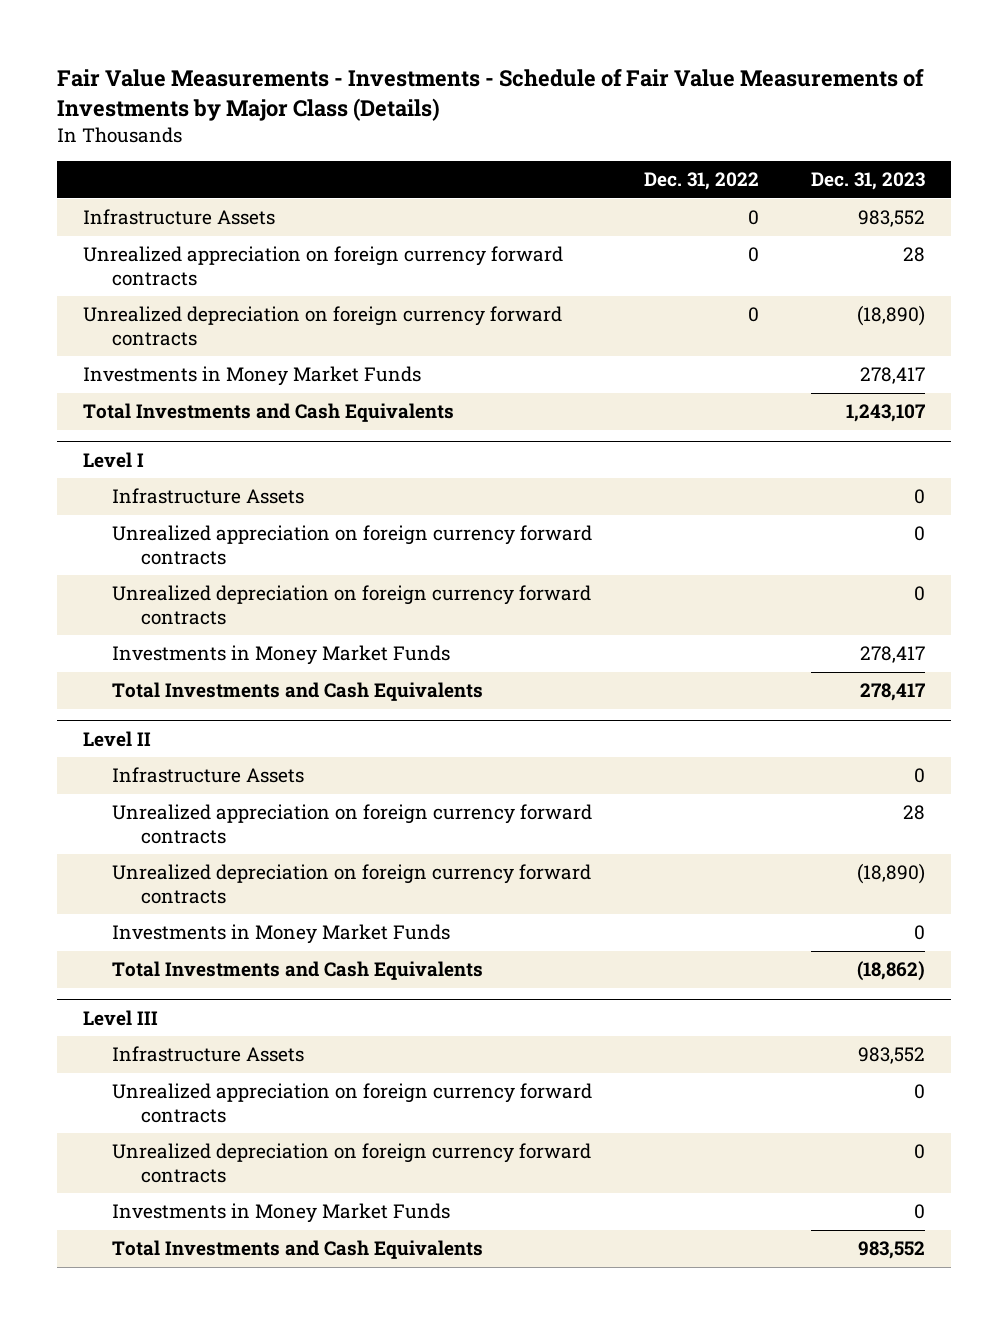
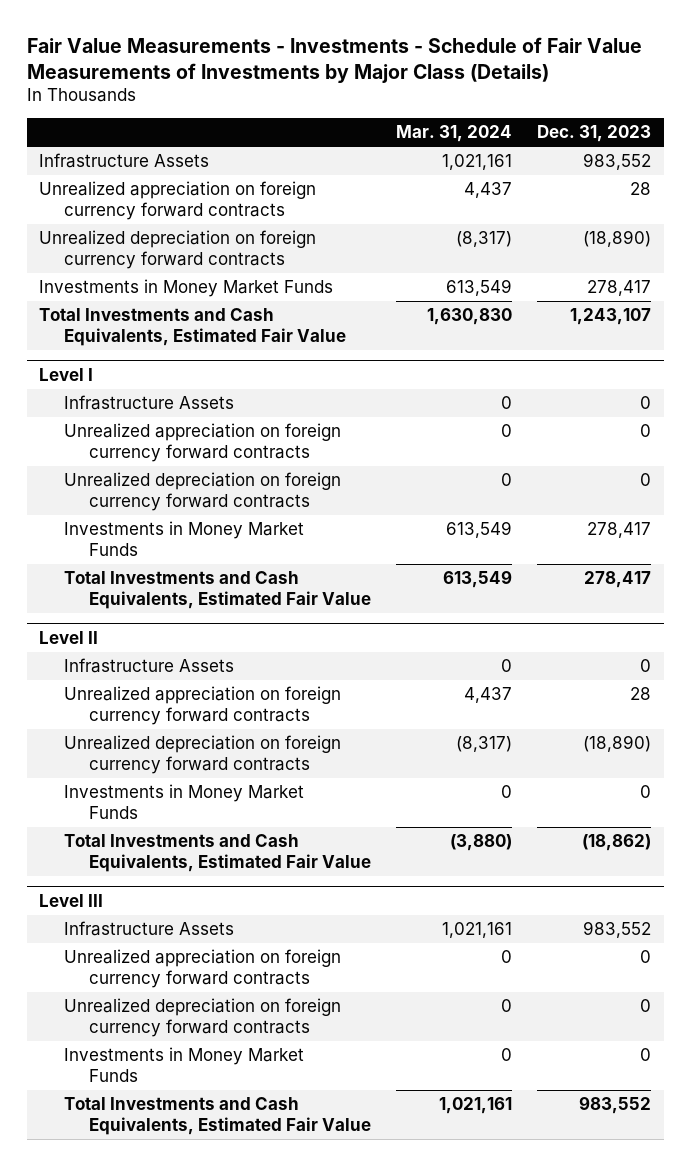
- | Dec. 31, 2022 | Dec. 31, 2023
+ | Mar. 31, 2024 | Dec. 31, 2023
- Total Investments and Cash Equivalents | | 1,243,107
+ Total Investments and Cash Equivalents, Estimated Fair Value | 1,630,830 | 1,243,107
@ Level I
- Total Investments and Cash Equivalents | | 278,417
+ Total Investments and Cash Equivalents, Estimated Fair Value | 613,549 | 278,417
@ Level II
- Total Investments and Cash Equivalents | | (18,862)
+ Total Investments and Cash Equivalents, Estimated Fair Value | (3,880) | (18,862)
@ Level III
- Total Investments and Cash Equivalents | | 983,552
+ Total Investments and Cash Equivalents, Estimated Fair Value | 1,021,161 | 983,552

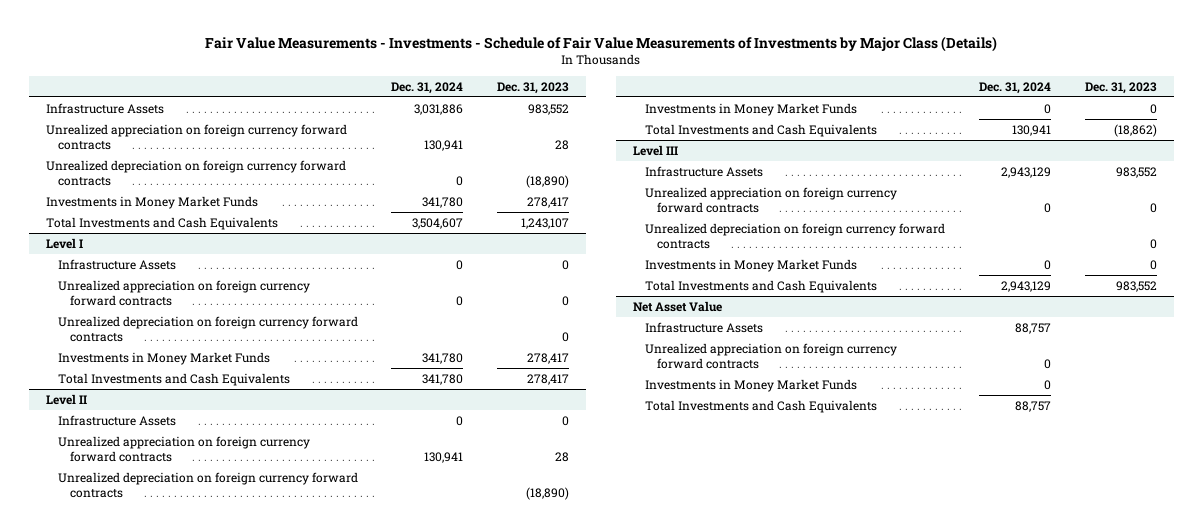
- | Mar. 31, 2024 | Dec. 31, 2023
+ | Dec. 31, 2024 | Dec. 31, 2023
- Total Investments and Cash Equivalents, Estimated Fair Value | 1,630,830 | 1,243,107
+ Total Investments and Cash Equivalents | 3,504,607 | 1,243,107
@ Level I
- Total Investments and Cash Equivalents, Estimated Fair Value | 613,549 | 278,417
+ Total Investments and Cash Equivalents | 341,780 | 278,417
@ Level II
- Total Investments and Cash Equivalents, Estimated Fair Value | (3,880) | (18,862)
+ Total Investments and Cash Equivalents | 130,941 | (18,862)
@ Level III
- Total Investments and Cash Equivalents, Estimated Fair Value | 1,021,161 | 983,552
+ Total Investments and Cash Equivalents | 2,943,129 | 983,552
+ Net Asset Value
+ Infrastructure Assets | 88,757 |
+ Unrealized appreciation on foreign currency forward contracts | 0 |
+ Investments in Money Market Funds | 0 |
+ Total Investments and Cash Equivalents | 88,757 |

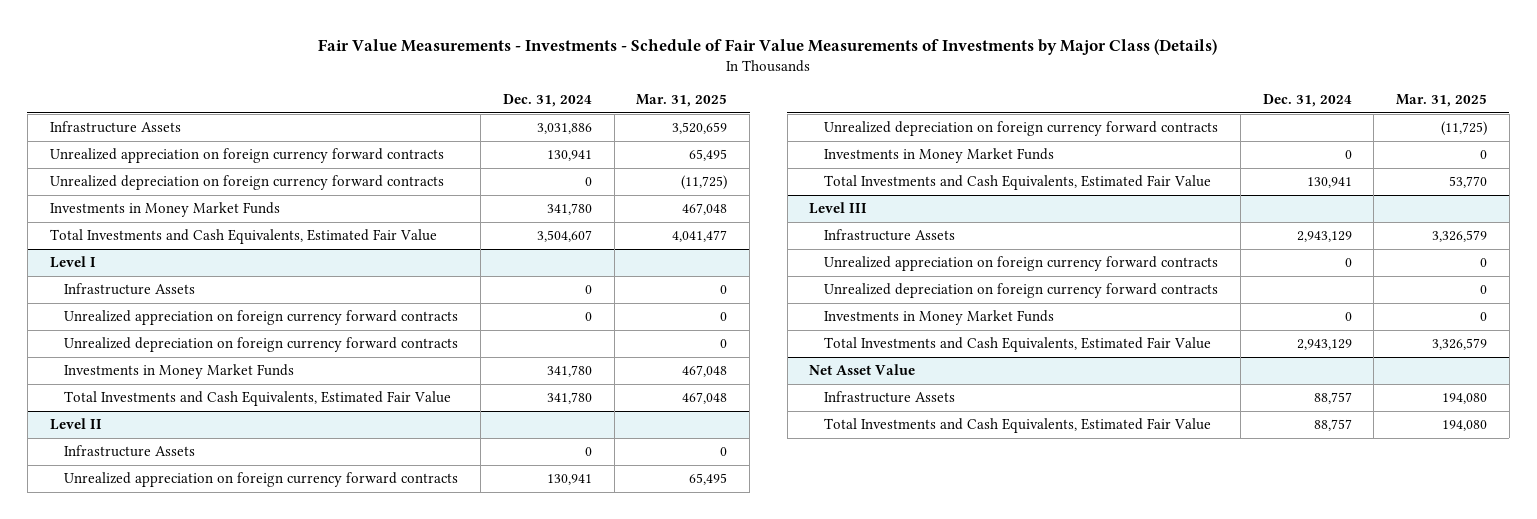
- | Dec. 31, 2024 | Dec. 31, 2023
+ | Dec. 31, 2024 | Mar. 31, 2025
- Total Investments and Cash Equivalents | 3,504,607 | 1,243,107
+ Total Investments and Cash Equivalents, Estimated Fair Value | 3,504,607 | 4,041,477
@ Level I
- Total Investments and Cash Equivalents | 341,780 | 278,417
+ Total Investments and Cash Equivalents, Estimated Fair Value | 341,780 | 467,048
@ Level II
- Total Investments and Cash Equivalents | 130,941 | (18,862)
+ Total Investments and Cash Equivalents, Estimated Fair Value | 130,941 | 53,770
@ Level III
- Total Investments and Cash Equivalents | 2,943,129 | 983,552
+ Total Investments and Cash Equivalents, Estimated Fair Value | 2,943,129 | 3,326,579
@ Net Asset Value
- Unrealized appreciation on foreign currency forward contracts | 0 |
- Investments in Money Market Funds | 0 |
- Total Investments and Cash Equivalents | 88,757 |
+ Total Investments and Cash Equivalents, Estimated Fair Value | 88,757 | 194,080

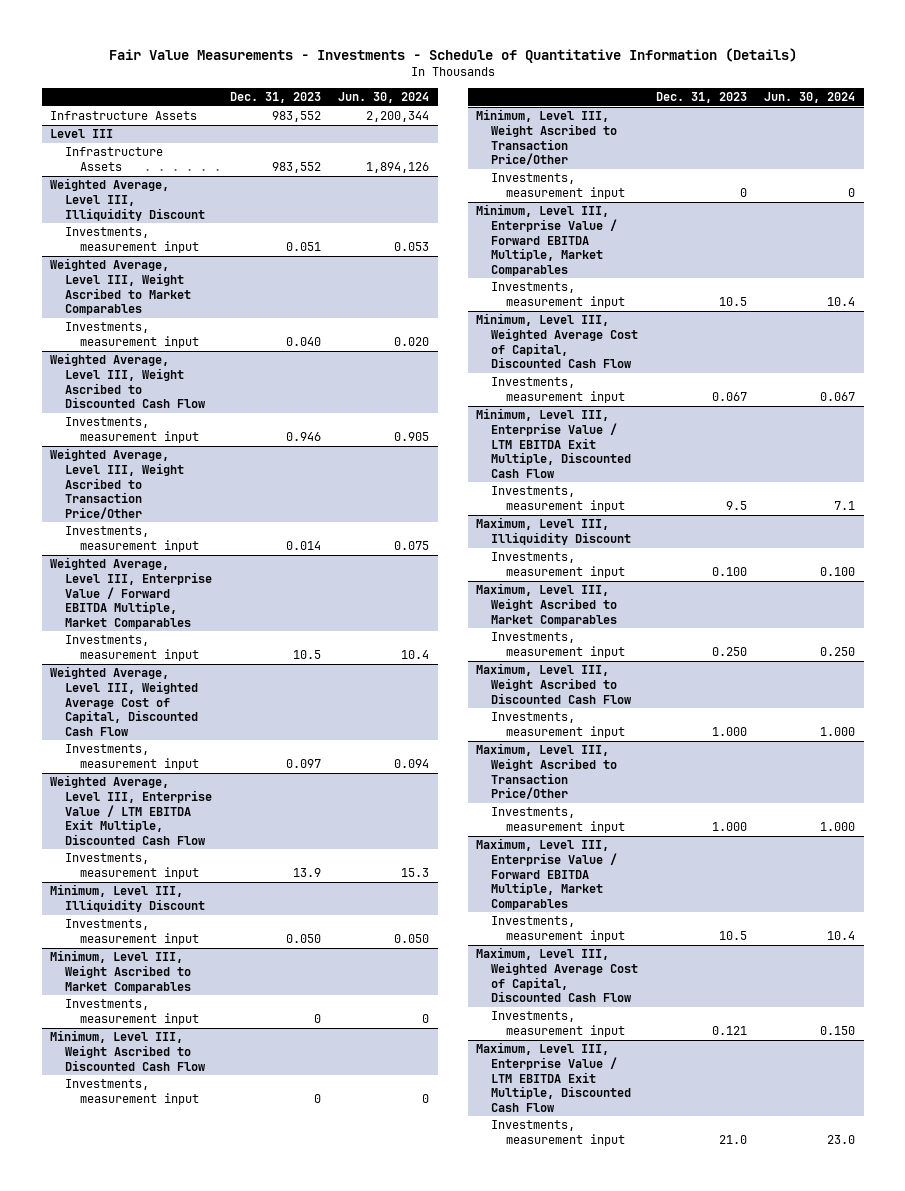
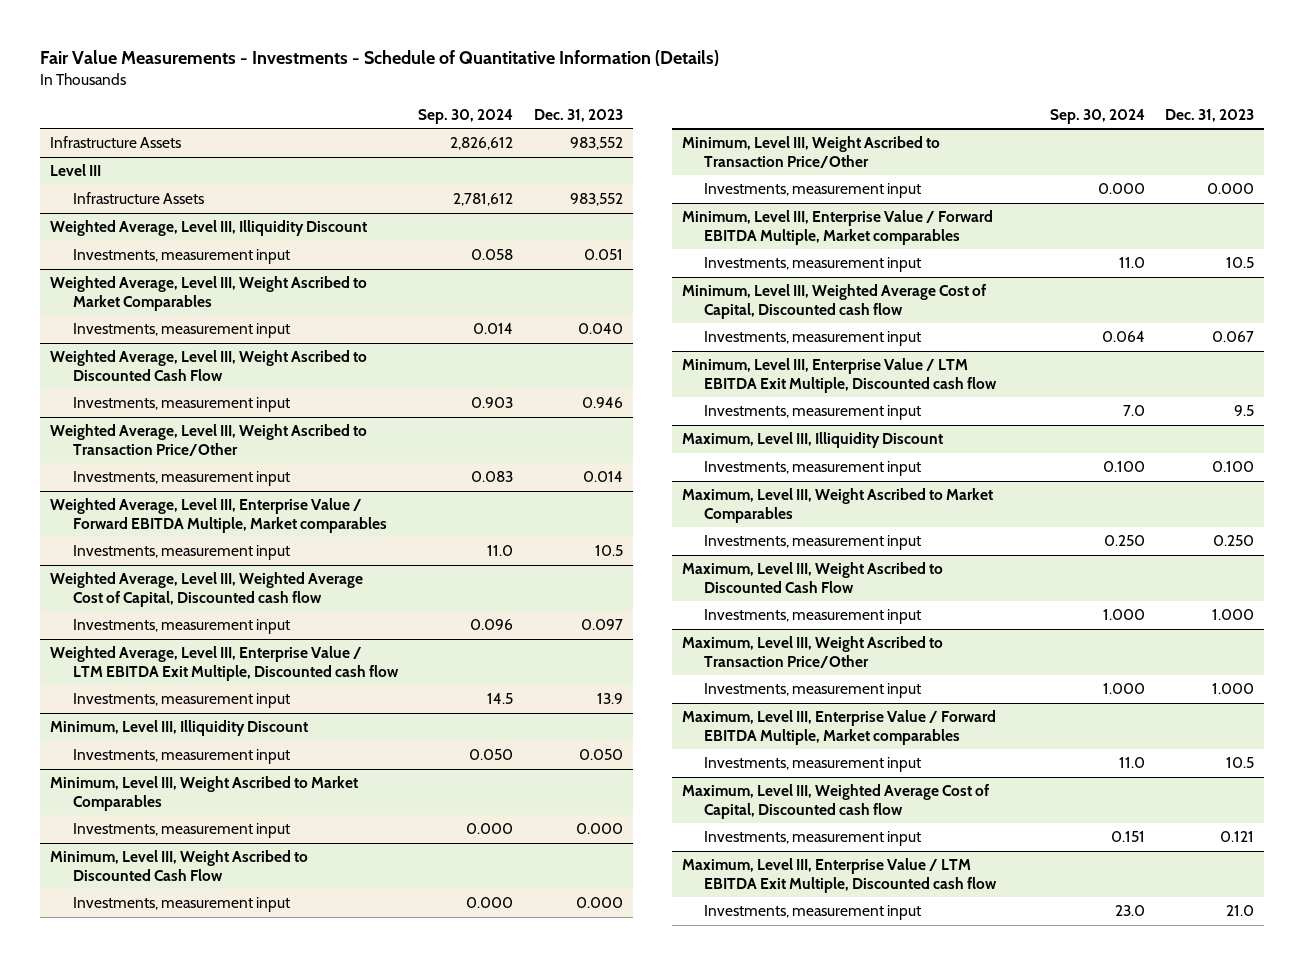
- | Dec. 31, 2023 | Jun. 30, 2024
+ | Sep. 30, 2024 | Dec. 31, 2023
- Weighted Average, Level III, Enterprise Value / Forward EBITDA Multiple, Market Comparables
+ Weighted Average, Level III, Enterprise Value / Forward EBITDA Multiple, Market comparables
- Weighted Average, Level III, Weighted Average Cost of Capital, Discounted Cash Flow
+ Weighted Average, Level III, Weighted Average Cost of Capital, Discounted cash flow
- Weighted Average, Level III, Enterprise Value / LTM EBITDA Exit Multiple, Discounted Cash Flow
+ Weighted Average, Level III, Enterprise Value / LTM EBITDA Exit Multiple, Discounted cash flow
@ Minimum, Level III, Weight Ascribed to Market Comparables
- Investments, measurement input | 0 | 0
+ Investments, measurement input | 0.000 | 0.000
@ Minimum, Level III, Weight Ascribed to Discounted Cash Flow
- Investments, measurement input | 0 | 0
+ Investments, measurement input | 0.000 | 0.000
@ Minimum, Level III, Weight Ascribed to Transaction Price/Other
- Investments, measurement input | 0 | 0
- Minimum, Level III, Enterprise Value / Forward EBITDA Multiple, Market Comparables
@ Minimum, Level III, Weight Ascribed to Transaction Price/Other
+ Investments, measurement input | 0.000 | 0.000
+ Minimum, Level III, Enterprise Value / Forward EBITDA Multiple, Market comparables
- Minimum, Level III, Weighted Average Cost of Capital, Discounted Cash Flow
+ Minimum, Level III, Weighted Average Cost of Capital, Discounted cash flow
- Minimum, Level III, Enterprise Value / LTM EBITDA Exit Multiple, Discounted Cash Flow
+ Minimum, Level III, Enterprise Value / LTM EBITDA Exit Multiple, Discounted cash flow
- Maximum, Level III, Enterprise Value / Forward EBITDA Multiple, Market Comparables
+ Maximum, Level III, Enterprise Value / Forward EBITDA Multiple, Market comparables
- Maximum, Level III, Weighted Average Cost of Capital, Discounted Cash Flow
+ Maximum, Level III, Weighted Average Cost of Capital, Discounted cash flow
- Maximum, Level III, Enterprise Value / LTM EBITDA Exit Multiple, Discounted Cash Flow
+ Maximum, Level III, Enterprise Value / LTM EBITDA Exit Multiple, Discounted cash flow

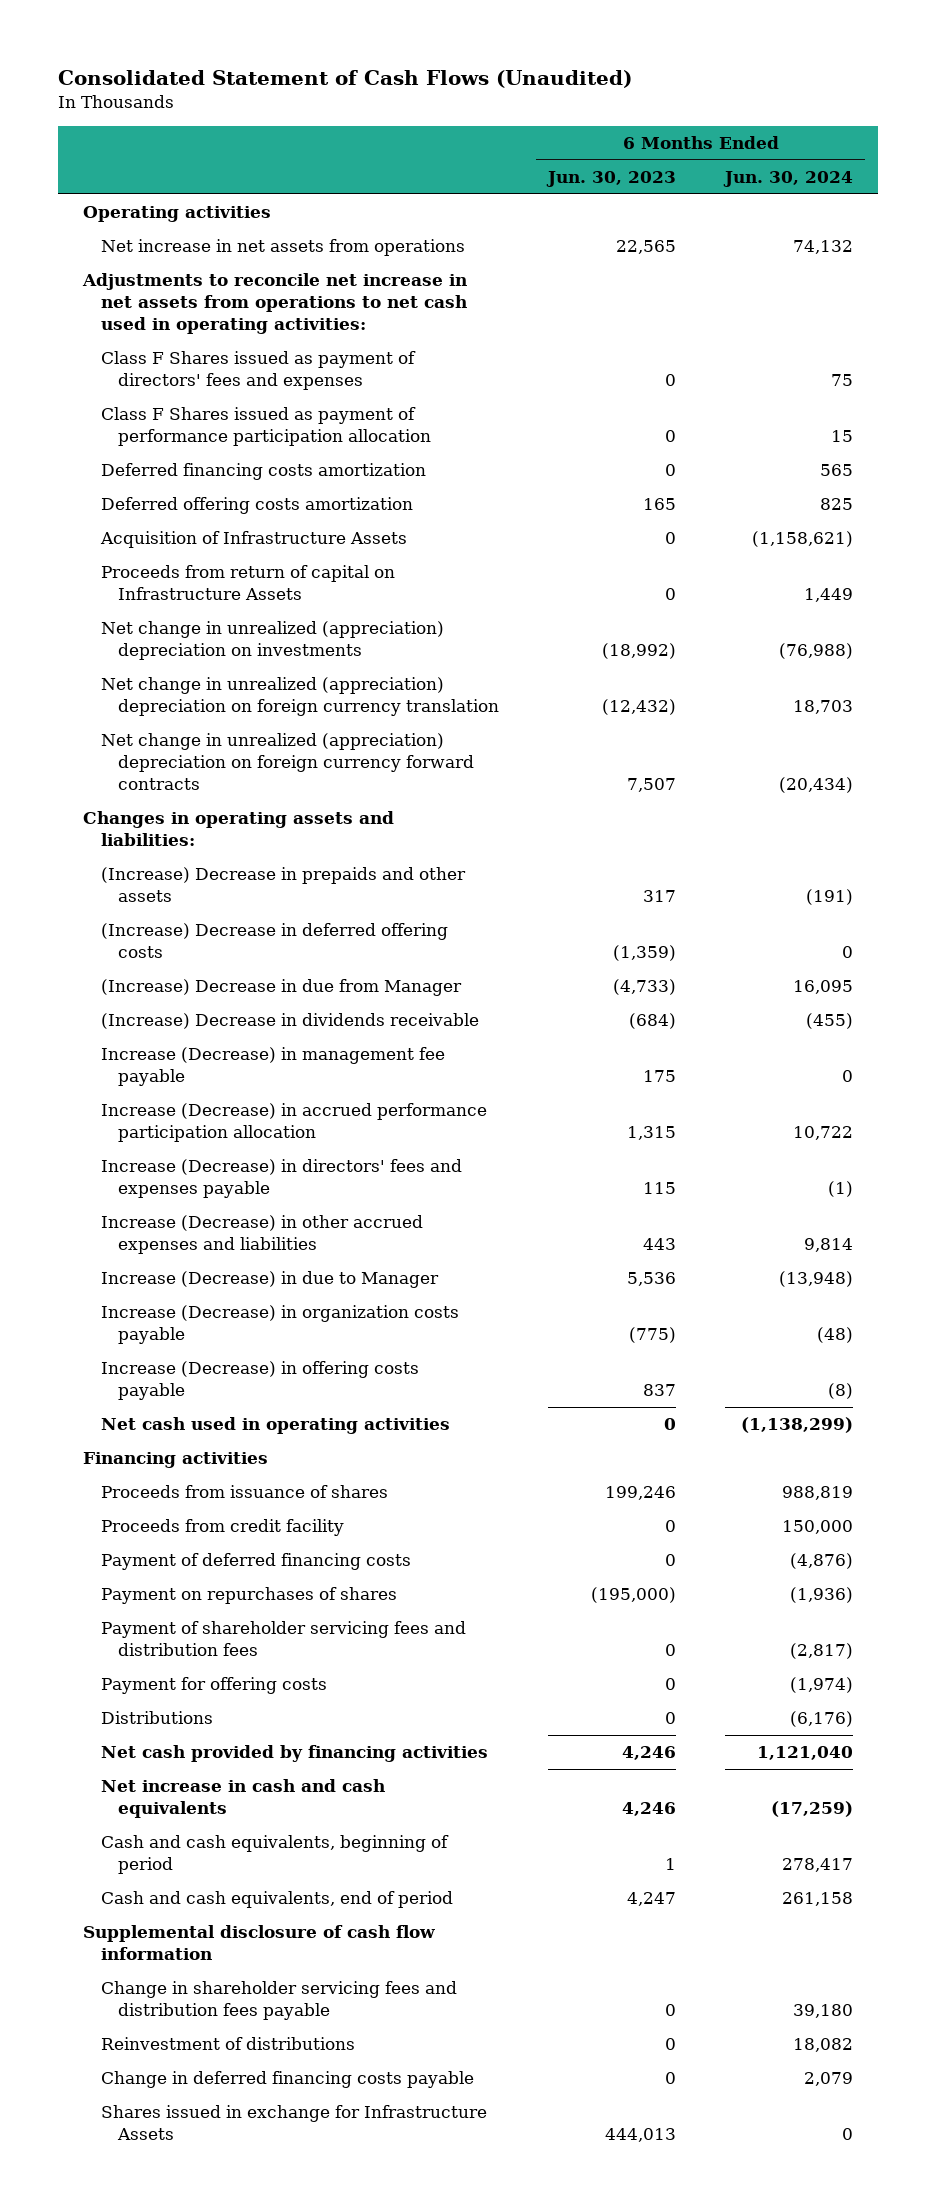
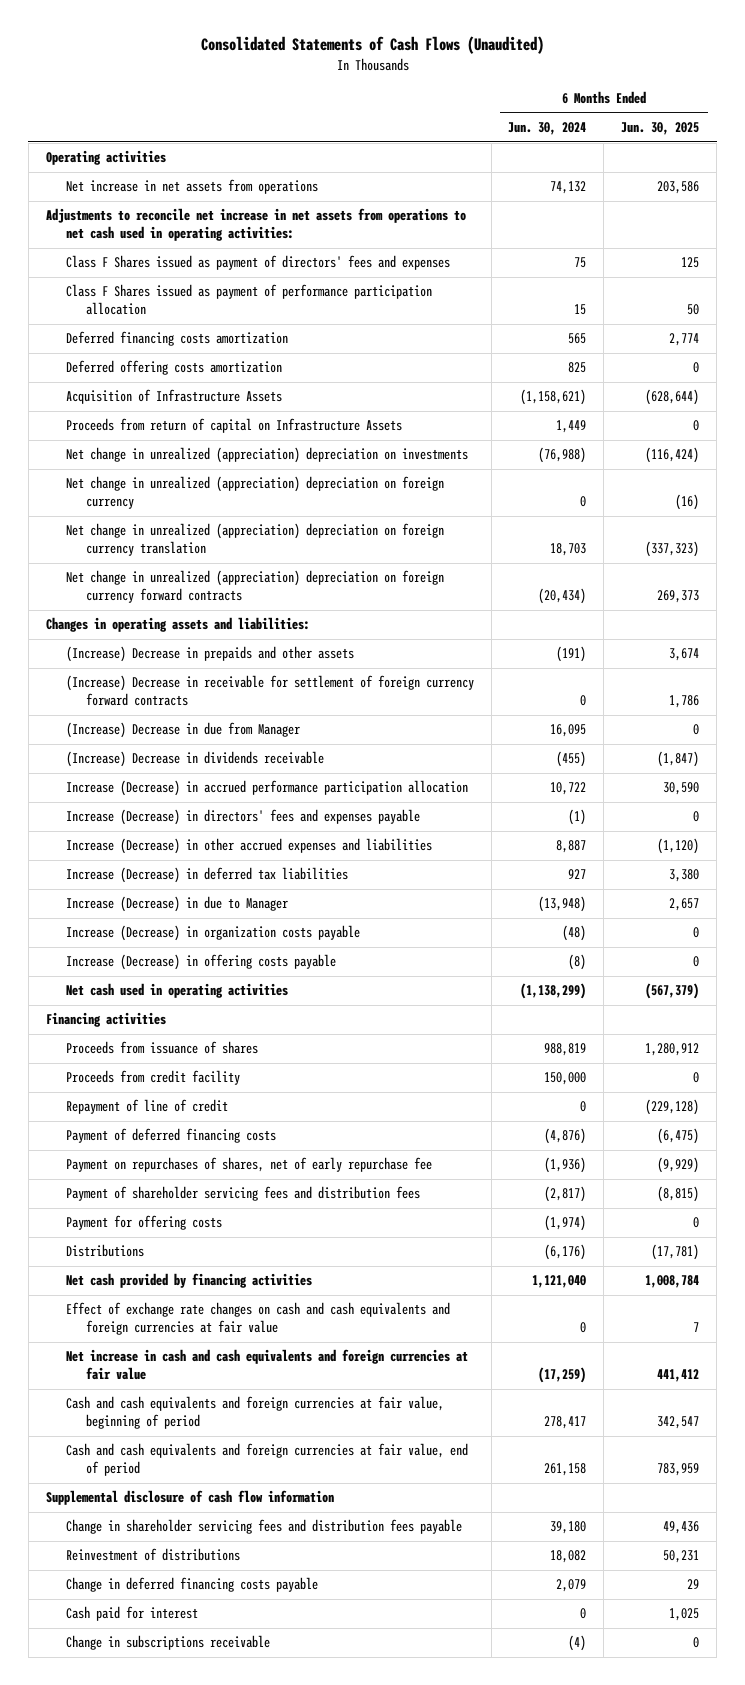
- Consolidated Statement of Cash Flows (Unaudited)
+ Consolidated Statements of Cash Flows (Unaudited)
- | 6 Months Ended Jun. 30, 2023 | 6 Months Ended Jun. 30, 2024
+ | 6 Months Ended Jun. 30, 2024 | 6 Months Ended Jun. 30, 2025
+ Net change in unrealized (appreciation) depreciation on foreign currency | 0 | (16)
- (Increase) Decrease in deferred offering costs | (1,359) | 0
+ (Increase) Decrease in receivable for settlement of foreign currency forward contracts | 0 | 1,786
- Increase (Decrease) in management fee payable | 175 | 0
- Increase (Decrease) in other accrued expenses and liabilities | 443 | 9,814
+ Increase (Decrease) in other accrued expenses and liabilities | 8,887 | (1,120)
+ Increase (Decrease) in deferred tax liabilities | 927 | 3,380
+ Repayment of line of credit | 0 | (229,128)
- Payment on repurchases of shares | (195,000) | (1,936)
+ Payment on repurchases of shares, net of early repurchase fee | (1,936) | (9,929)
- Net increase in cash and cash equivalents | 4,246 | (17,259)
- Cash and cash equivalents, beginning of period | 1 | 278,417
- Cash and cash equivalents, end of period | 4,247 | 261,158
+ Effect of exchange rate changes on cash and cash equivalents and foreign currencies at fair value | 0 | 7
+ Net increase in cash and cash equivalents and foreign currencies at fair value | (17,259) | 441,412
+ Cash and cash equivalents and foreign currencies at fair value, beginning of period | 278,417 | 342,547
+ Cash and cash equivalents and foreign currencies at fair value, end of period | 261,158 | 783,959
- Shares issued in exchange for Infrastructure Assets | 444,013 | 0
+ Cash paid for interest | 0 | 1,025
+ Change in subscriptions receivable | (4) | 0

